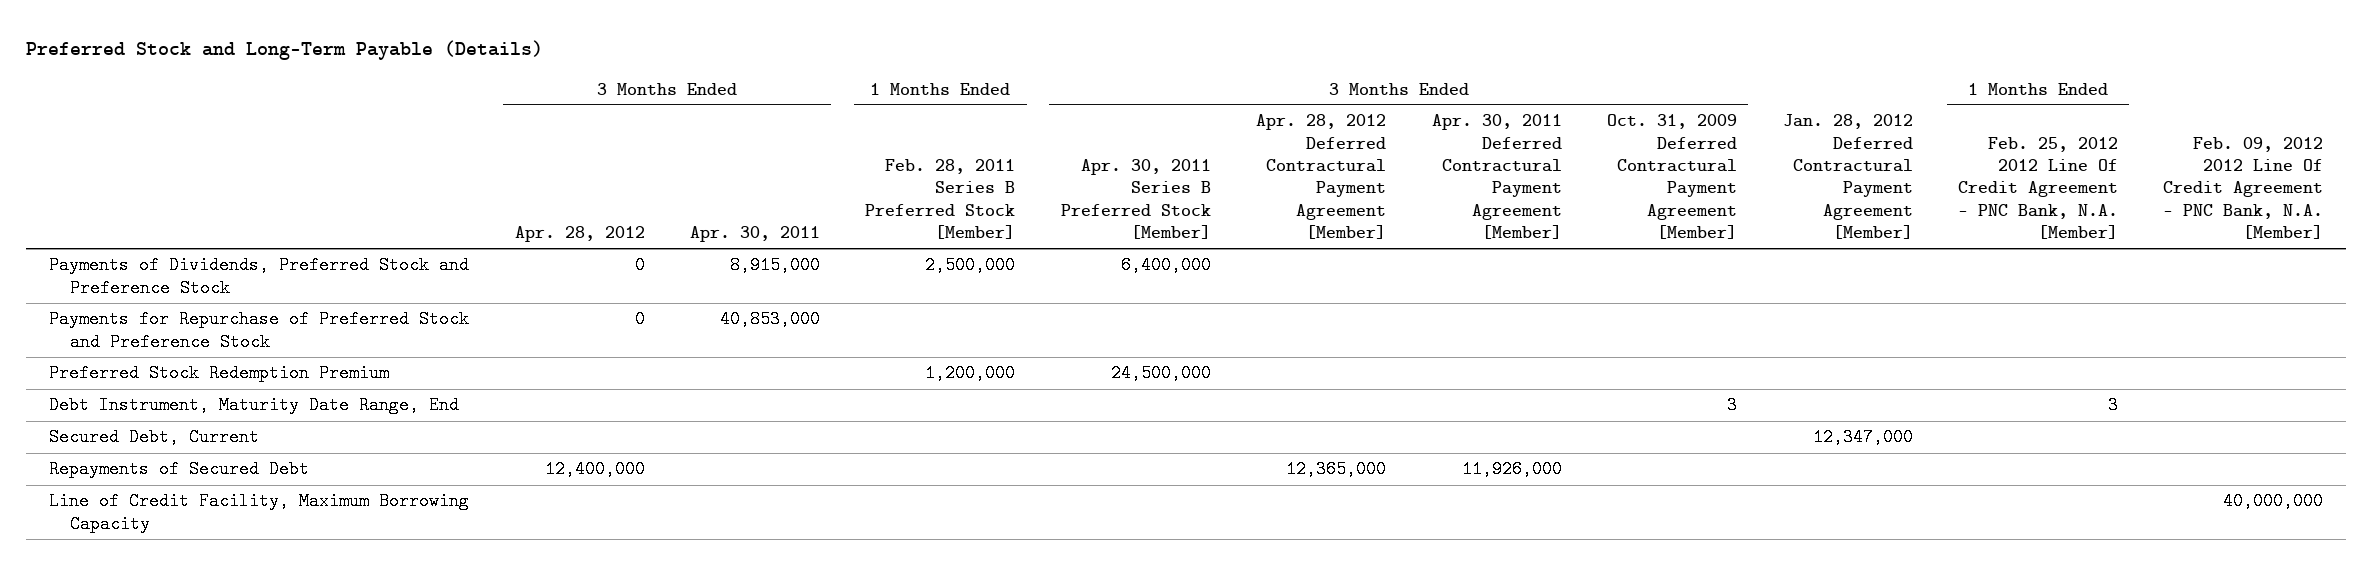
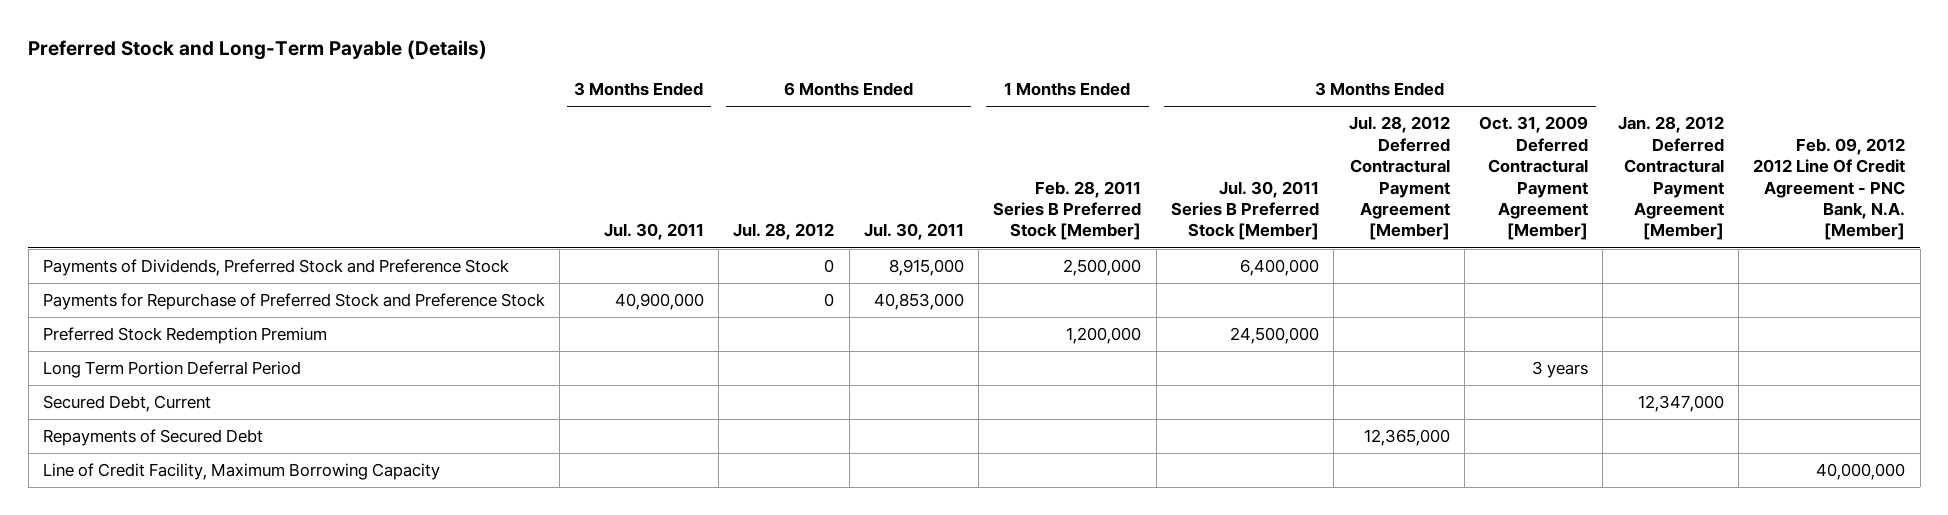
- | 3 Months Ended Apr. 28, 2012 | 3 Months Ended Apr. 30, 2011 | 1 Months Ended Feb. 28, 2011 Series B Preferred Stock [Member] | 3 Months Ended Apr. 30, 2011 Series B Preferred Stock [Member] | 3 Months Ended Apr. 28, 2012 Deferred Contractural Payment Agreement [Member] | 3 Months Ended Apr. 30, 2011 Deferred Contractural Payment Agreement [Member] | 3 Months Ended Oct. 31, 2009 Deferred Contractural Payment Agreement [Member] | Jan. 28, 2012 Deferred Contractural Payment Agreement [Member] | 1 Months Ended Feb. 25, 2012 2012 Line Of Credit Agreement - PNC Bank, N.A. [Member] | Feb. 09, 2012 2012 Line Of Credit Agreement - PNC Bank, N.A. [Member]
+ | 3 Months Ended Jul. 30, 2011 | 6 Months Ended Jul. 28, 2012 | 6 Months Ended Jul. 30, 2011 | 1 Months Ended Feb. 28, 2011 Series B Preferred Stock [Member] | 3 Months Ended Jul. 30, 2011 Series B Preferred Stock [Member] | 3 Months Ended Jul. 28, 2012 Deferred Contractural Payment Agreement [Member] | 3 Months Ended Oct. 31, 2009 Deferred Contractural Payment Agreement [Member] | Jan. 28, 2012 Deferred Contractural Payment Agreement [Member] | Feb. 09, 2012 2012 Line Of Credit Agreement - PNC Bank, N.A. [Member]
- Debt Instrument, Maturity Date Range, End | | | | | | | 3 | | 3 |
+ Long Term Portion Deferral Period | | | | | | | 3 years | |

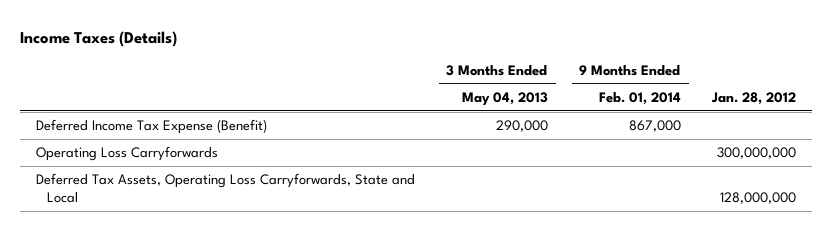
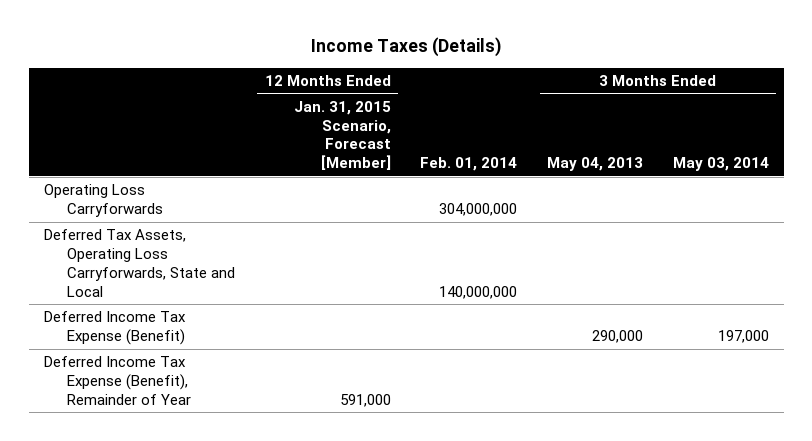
- | 3 Months Ended May 04, 2013 | 9 Months Ended Feb. 01, 2014 | Jan. 28, 2012
+ | 12 Months Ended Jan. 31, 2015 Scenario, Forecast [Member] | Feb. 01, 2014 | 3 Months Ended May 04, 2013 | 3 Months Ended May 03, 2014
moved down: Deferred Income Tax Expense (Benefit) | | | 290,000 | 197,000
+ Deferred Income Tax Expense (Benefit), Remainder of Year | 591,000 | | |

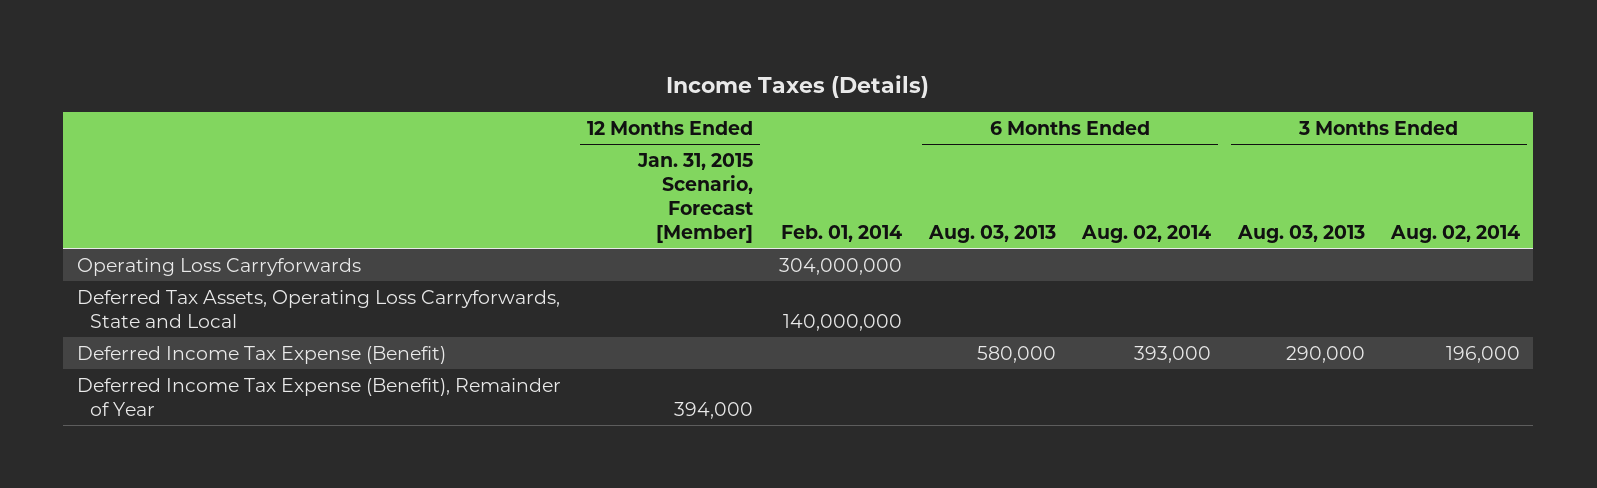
- | 12 Months Ended Jan. 31, 2015 Scenario, Forecast [Member] | Feb. 01, 2014 | 3 Months Ended May 04, 2013 | 3 Months Ended May 03, 2014
+ | 12 Months Ended Jan. 31, 2015 Scenario, Forecast [Member] | Feb. 01, 2014 | 6 Months Ended Aug. 03, 2013 | 6 Months Ended Aug. 02, 2014 | 3 Months Ended Aug. 03, 2013 | 3 Months Ended Aug. 02, 2014
- Deferred Income Tax Expense (Benefit), Remainder of Year | 591,000 | | |
+ Deferred Income Tax Expense (Benefit), Remainder of Year | 394,000 | | | | |

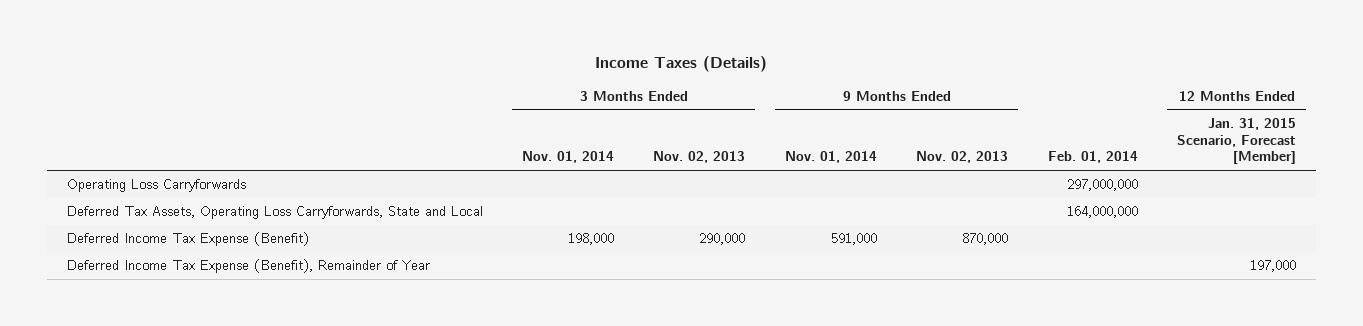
- | 12 Months Ended Jan. 31, 2015 Scenario, Forecast [Member] | Feb. 01, 2014 | 6 Months Ended Aug. 03, 2013 | 6 Months Ended Aug. 02, 2014 | 3 Months Ended Aug. 03, 2013 | 3 Months Ended Aug. 02, 2014
+ | 3 Months Ended Nov. 01, 2014 | 3 Months Ended Nov. 02, 2013 | 9 Months Ended Nov. 01, 2014 | 9 Months Ended Nov. 02, 2013 | Feb. 01, 2014 | 12 Months Ended Jan. 31, 2015 Scenario, Forecast [Member]
- Operating Loss Carryforwards | | 304,000,000 | | | |
- Deferred Tax Assets, Operating Loss Carryforwards, State and Local | | 140,000,000 | | | |
+ Operating Loss Carryforwards | | | | | 297,000,000 |
+ Deferred Tax Assets, Operating Loss Carryforwards, State and Local | | | | | 164,000,000 |
- Deferred Income Tax Expense (Benefit), Remainder of Year | 394,000 | | | | |
+ Deferred Income Tax Expense (Benefit), Remainder of Year | | | | | | 197,000

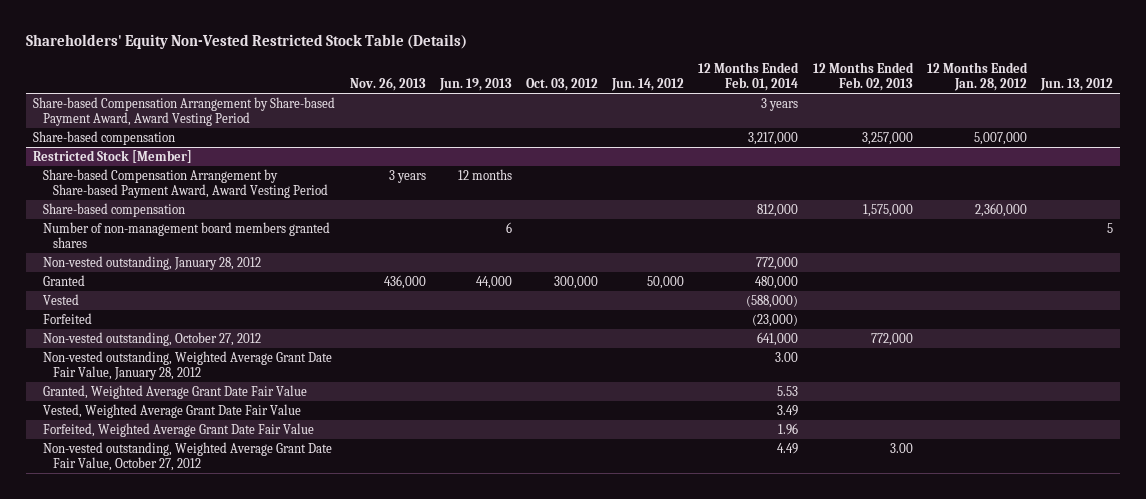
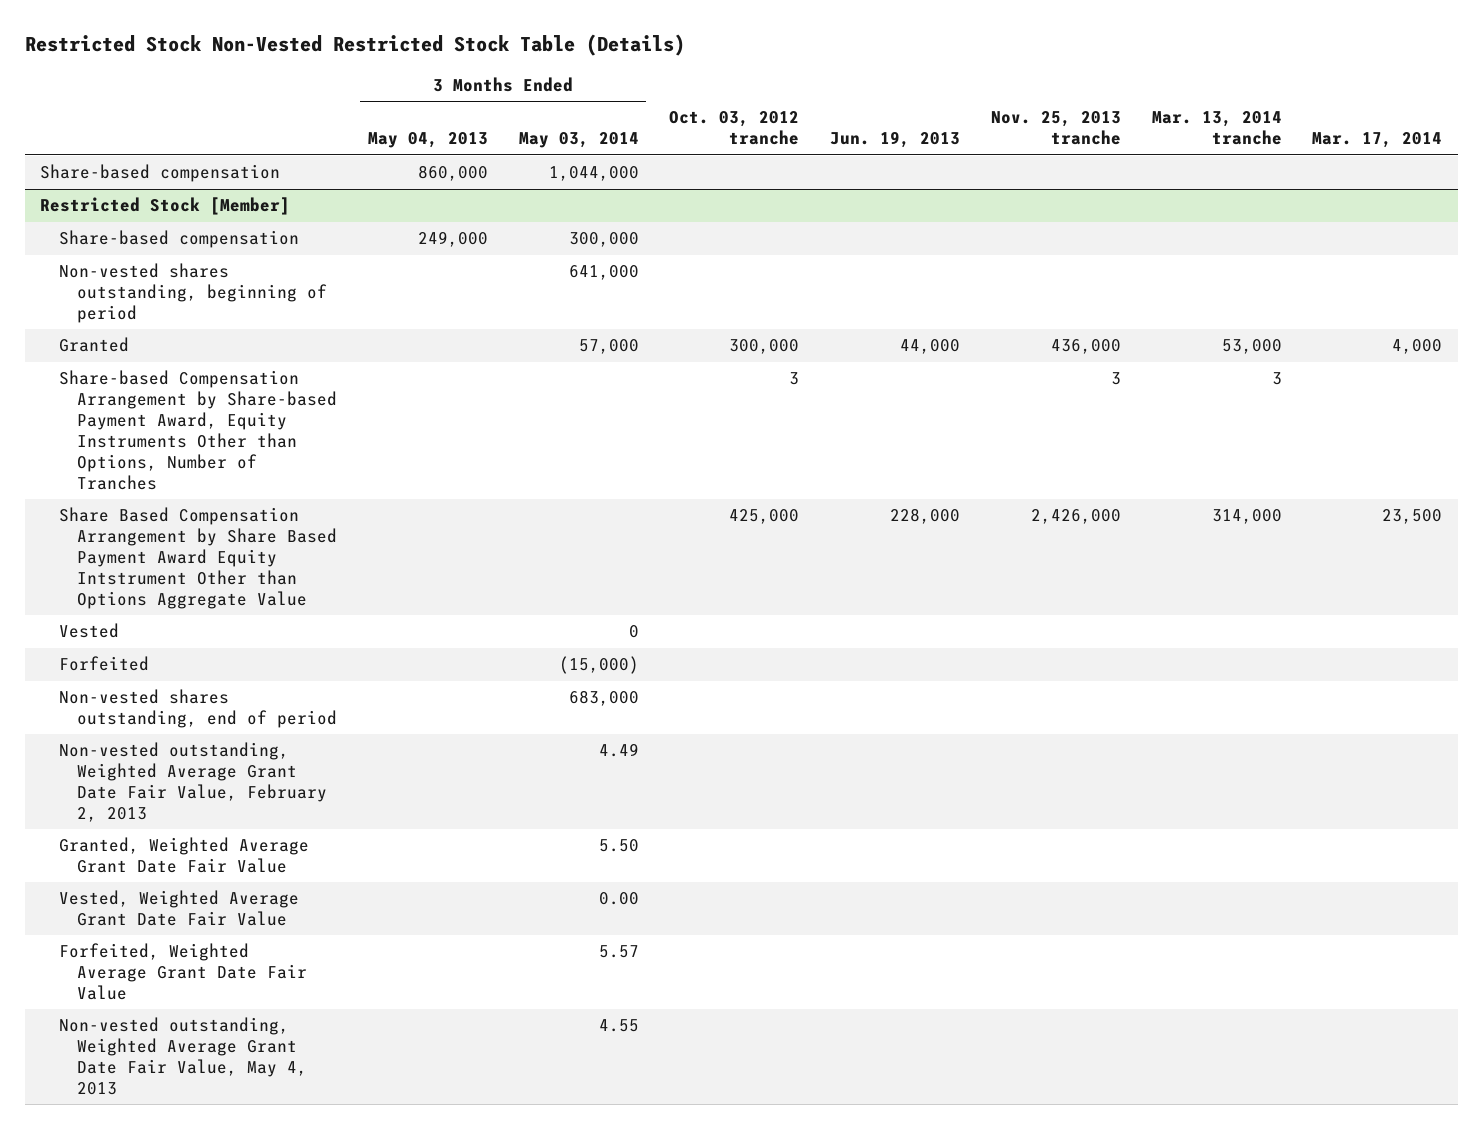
- Shareholders' Equity Non-Vested Restricted Stock Table (Details)
+ Restricted Stock Non-Vested Restricted Stock Table (Details)
- | Nov. 26, 2013 | Jun. 19, 2013 | Oct. 03, 2012 | Jun. 14, 2012 | 12 Months Ended Feb. 01, 2014 | 12 Months Ended Feb. 02, 2013 | 12 Months Ended Jan. 28, 2012 | Jun. 13, 2012
+ | 3 Months Ended May 04, 2013 | 3 Months Ended May 03, 2014 | Oct. 03, 2012 tranche | Jun. 19, 2013 | Nov. 25, 2013 tranche | Mar. 13, 2014 tranche | Mar. 17, 2014
- Share-based Compensation Arrangement by Share-based Payment Award, Award Vesting Period | | | | | 3 years | | |
@ Restricted Stock [Member]
- Share-based Compensation Arrangement by Share-based Payment Award, Award Vesting Period | 3 years | 12 months | | | | | |
- Number of non-management board members granted shares | | 6 | | | | | | 5
- Non-vested outstanding, January 28, 2012 | | | | | 772,000 | | |
+ Non-vested shares outstanding, beginning of period | | 641,000 | | | | |
+ Share-based Compensation Arrangement by Share-based Payment Award, Equity Instruments Other than Options, Number of Tranches | | | 3 | | 3 | 3 |
+ Share Based Compensation Arrangement by Share Based Payment Award Equity Intstrument Other than Options Aggregate Value | | | 425,000 | 228,000 | 2,426,000 | 314,000 | 23,500
- Non-vested outstanding, October 27, 2012 | | | | | 641,000 | 772,000 | |
- Non-vested outstanding, Weighted Average Grant Date Fair Value, January 28, 2012 | | | | | 3.00 | | |
+ Non-vested shares outstanding, end of period | | 683,000 | | | | |
+ Non-vested outstanding, Weighted Average Grant Date Fair Value, February 2, 2013 | | 4.49 | | | | |
- Non-vested outstanding, Weighted Average Grant Date Fair Value, October 27, 2012 | | | | | 4.49 | 3.00 | |
+ Non-vested outstanding, Weighted Average Grant Date Fair Value, May 4, 2013 | | 4.55 | | | | |

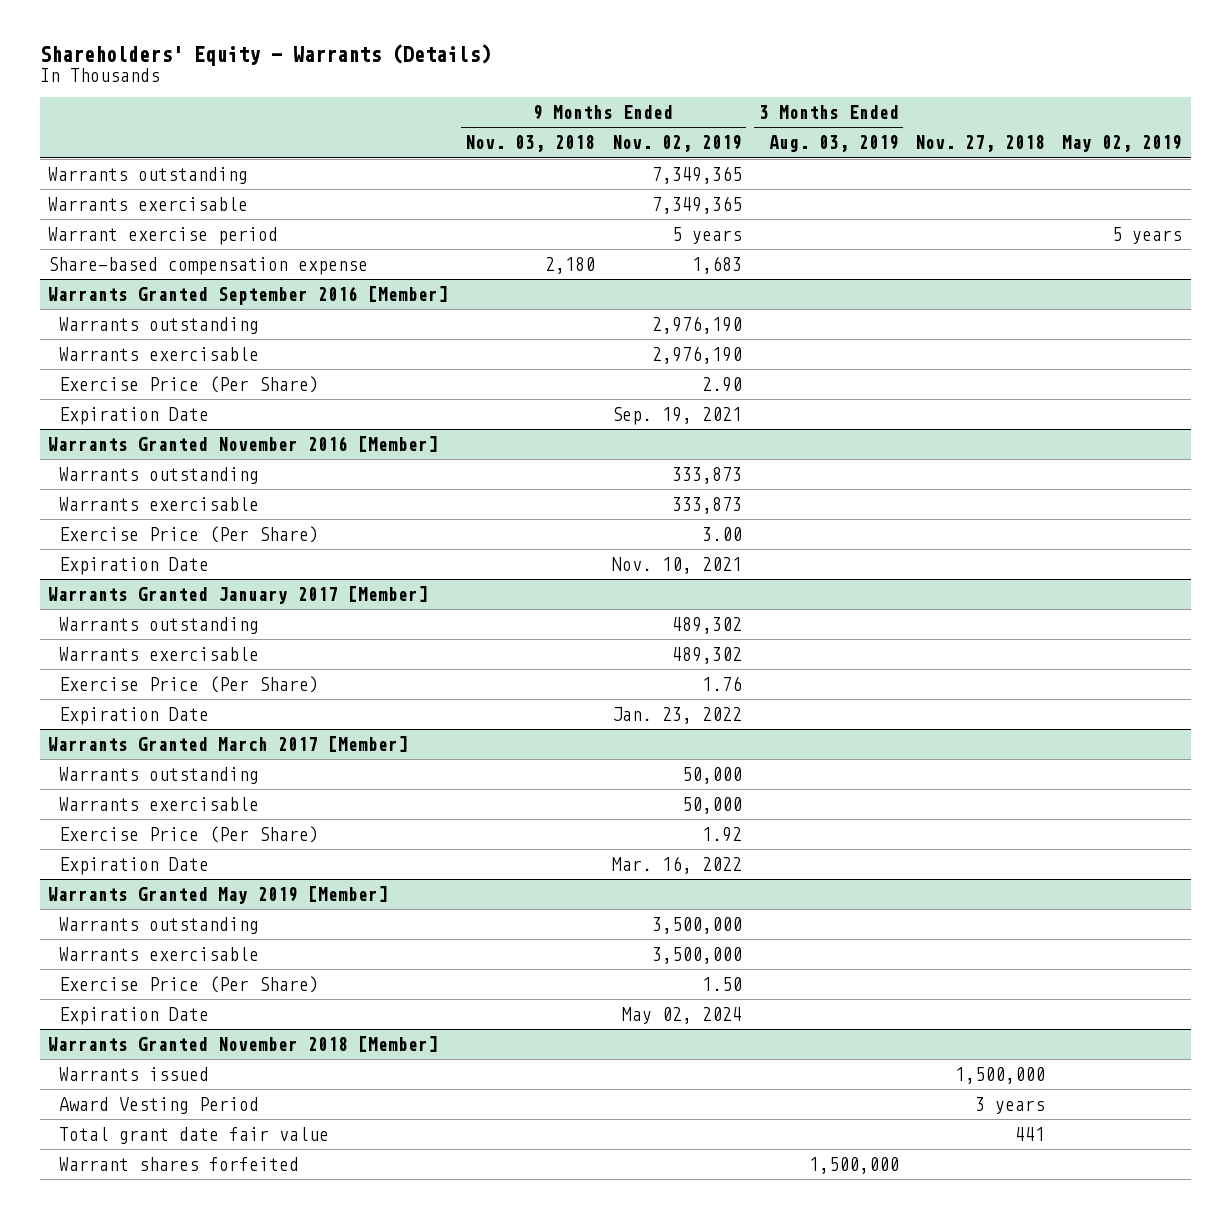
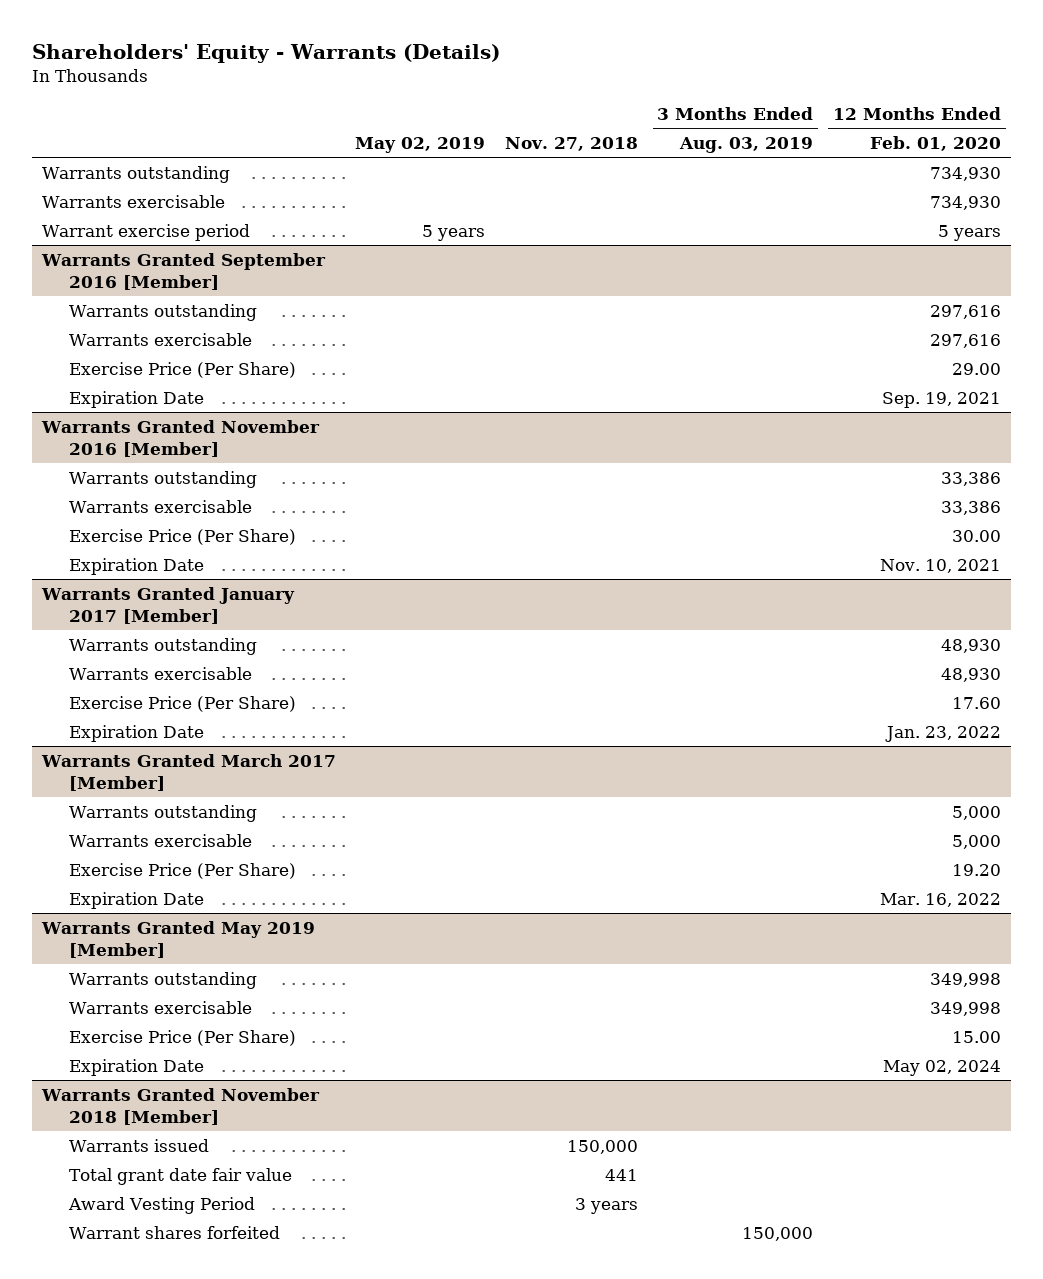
- | 9 Months Ended Nov. 03, 2018 | 9 Months Ended Nov. 02, 2019 | 3 Months Ended Aug. 03, 2019 | Nov. 27, 2018 | May 02, 2019
+ | May 02, 2019 | Nov. 27, 2018 | 3 Months Ended Aug. 03, 2019 | 12 Months Ended Feb. 01, 2020
- Share-based compensation expense | 2,180 | 1,683 | | |
@ Warrants Granted November 2018 [Member]
- Warrants issued | | | | 1,500,000 |
+ Warrants issued | | 150,000 | |
- Warrant shares forfeited | | | 1,500,000 | |
moved down: Award Vesting Period | | 3 years | |
+ Warrant shares forfeited | | | 150,000 |

